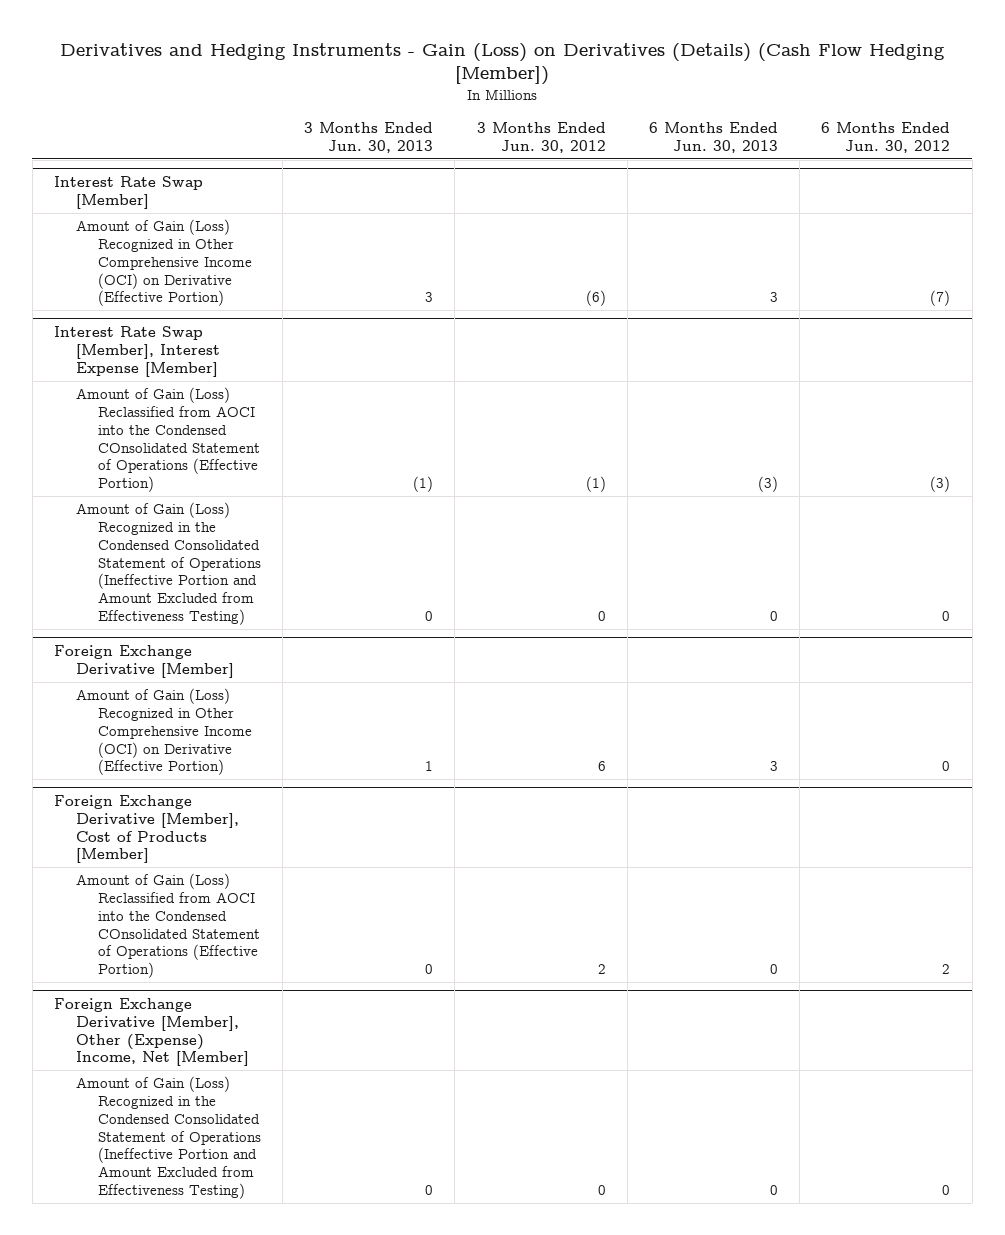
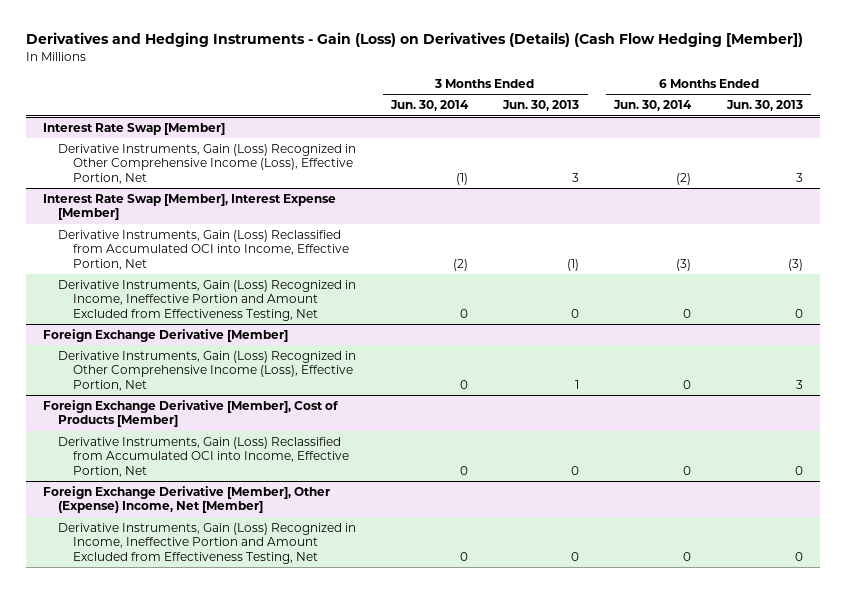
- | 3 Months Ended Jun. 30, 2013 | 3 Months Ended Jun. 30, 2012 | 6 Months Ended Jun. 30, 2013 | 6 Months Ended Jun. 30, 2012
+ | 3 Months Ended Jun. 30, 2014 | 3 Months Ended Jun. 30, 2013 | 6 Months Ended Jun. 30, 2014 | 6 Months Ended Jun. 30, 2013
@ Interest Rate Swap [Member]
- Amount of Gain (Loss) Recognized in Other Comprehensive Income (OCI) on Derivative (Effective Portion) | 3 | (6) | 3 | (7)
+ Derivative Instruments, Gain (Loss) Recognized in Other Comprehensive Income (Loss), Effective Portion, Net | (1) | 3 | (2) | 3
@ Interest Rate Swap [Member], Interest Expense [Member]
- Amount of Gain (Loss) Reclassified from AOCI into the Condensed COnsolidated Statement of Operations (Effective Portion) | (1) | (1) | (3) | (3)
- Amount of Gain (Loss) Recognized in the Condensed Consolidated Statement of Operations (Ineffective Portion and Amount Excluded from Effectiveness Testing) | 0 | 0 | 0 | 0
+ Derivative Instruments, Gain (Loss) Reclassified from Accumulated OCI into Income, Effective Portion, Net | (2) | (1) | (3) | (3)
+ Derivative Instruments, Gain (Loss) Recognized in Income, Ineffective Portion and Amount Excluded from Effectiveness Testing, Net | 0 | 0 | 0 | 0
@ Foreign Exchange Derivative [Member]
- Amount of Gain (Loss) Recognized in Other Comprehensive Income (OCI) on Derivative (Effective Portion) | 1 | 6 | 3 | 0
+ Derivative Instruments, Gain (Loss) Recognized in Other Comprehensive Income (Loss), Effective Portion, Net | 0 | 1 | 0 | 3
@ Foreign Exchange Derivative [Member], Cost of Products [Member]
- Amount of Gain (Loss) Reclassified from AOCI into the Condensed COnsolidated Statement of Operations (Effective Portion) | 0 | 2 | 0 | 2
+ Derivative Instruments, Gain (Loss) Reclassified from Accumulated OCI into Income, Effective Portion, Net | 0 | 0 | 0 | 0
@ Foreign Exchange Derivative [Member], Other (Expense) Income, Net [Member]
- Amount of Gain (Loss) Recognized in the Condensed Consolidated Statement of Operations (Ineffective Portion and Amount Excluded from Effectiveness Testing) | 0 | 0 | 0 | 0
+ Derivative Instruments, Gain (Loss) Recognized in Income, Ineffective Portion and Amount Excluded from Effectiveness Testing, Net | 0 | 0 | 0 | 0

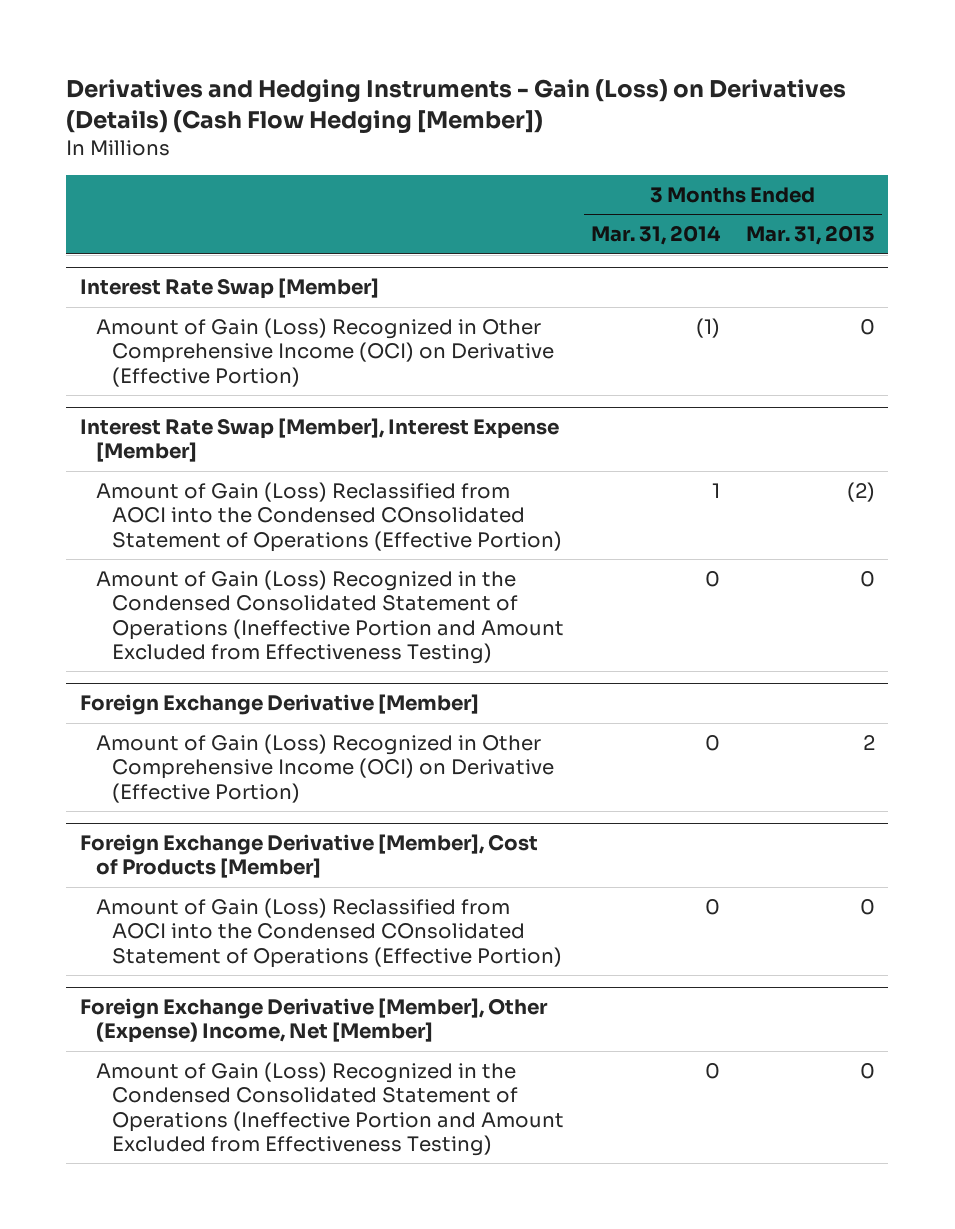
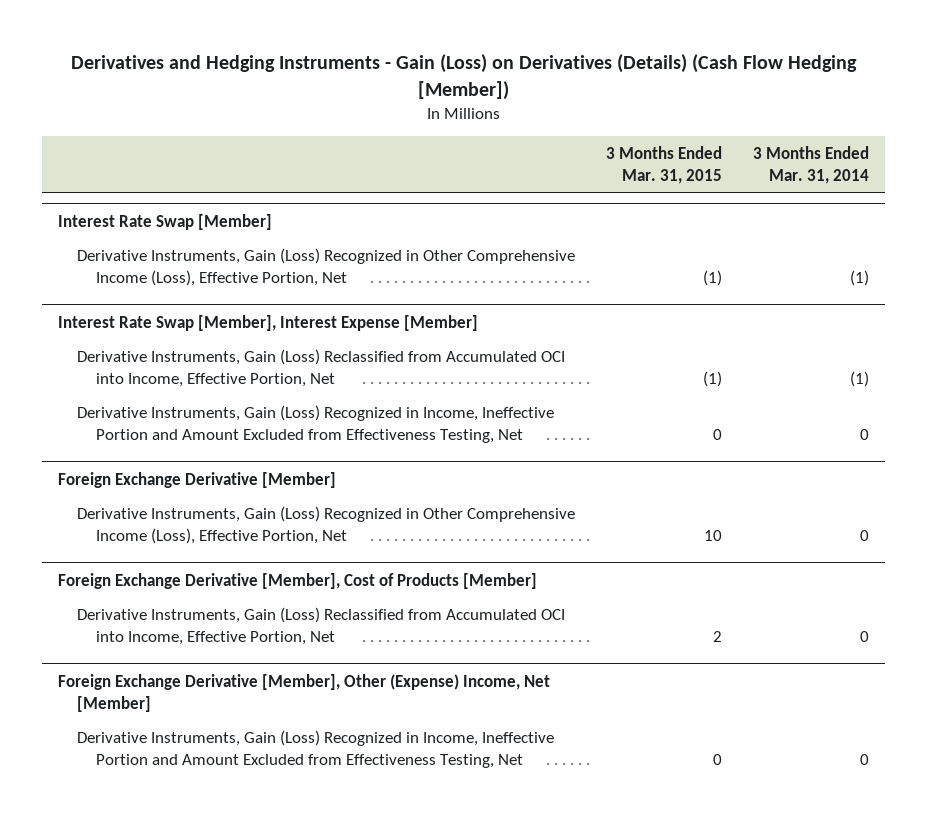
- | 3 Months Ended Mar. 31, 2014 | 3 Months Ended Mar. 31, 2013
+ | 3 Months Ended Mar. 31, 2015 | 3 Months Ended Mar. 31, 2014
@ Interest Rate Swap [Member]
- Amount of Gain (Loss) Recognized in Other Comprehensive Income (OCI) on Derivative (Effective Portion) | (1) | 0
+ Derivative Instruments, Gain (Loss) Recognized in Other Comprehensive Income (Loss), Effective Portion, Net | (1) | (1)
@ Interest Rate Swap [Member], Interest Expense [Member]
- Amount of Gain (Loss) Reclassified from AOCI into the Condensed COnsolidated Statement of Operations (Effective Portion) | 1 | (2)
- Amount of Gain (Loss) Recognized in the Condensed Consolidated Statement of Operations (Ineffective Portion and Amount Excluded from Effectiveness Testing) | 0 | 0
+ Derivative Instruments, Gain (Loss) Reclassified from Accumulated OCI into Income, Effective Portion, Net | (1) | (1)
+ Derivative Instruments, Gain (Loss) Recognized in Income, Ineffective Portion and Amount Excluded from Effectiveness Testing, Net | 0 | 0
@ Foreign Exchange Derivative [Member]
- Amount of Gain (Loss) Recognized in Other Comprehensive Income (OCI) on Derivative (Effective Portion) | 0 | 2
+ Derivative Instruments, Gain (Loss) Recognized in Other Comprehensive Income (Loss), Effective Portion, Net | 10 | 0
@ Foreign Exchange Derivative [Member], Cost of Products [Member]
- Amount of Gain (Loss) Reclassified from AOCI into the Condensed COnsolidated Statement of Operations (Effective Portion) | 0 | 0
+ Derivative Instruments, Gain (Loss) Reclassified from Accumulated OCI into Income, Effective Portion, Net | 2 | 0
@ Foreign Exchange Derivative [Member], Other (Expense) Income, Net [Member]
- Amount of Gain (Loss) Recognized in the Condensed Consolidated Statement of Operations (Ineffective Portion and Amount Excluded from Effectiveness Testing) | 0 | 0
+ Derivative Instruments, Gain (Loss) Recognized in Income, Ineffective Portion and Amount Excluded from Effectiveness Testing, Net | 0 | 0

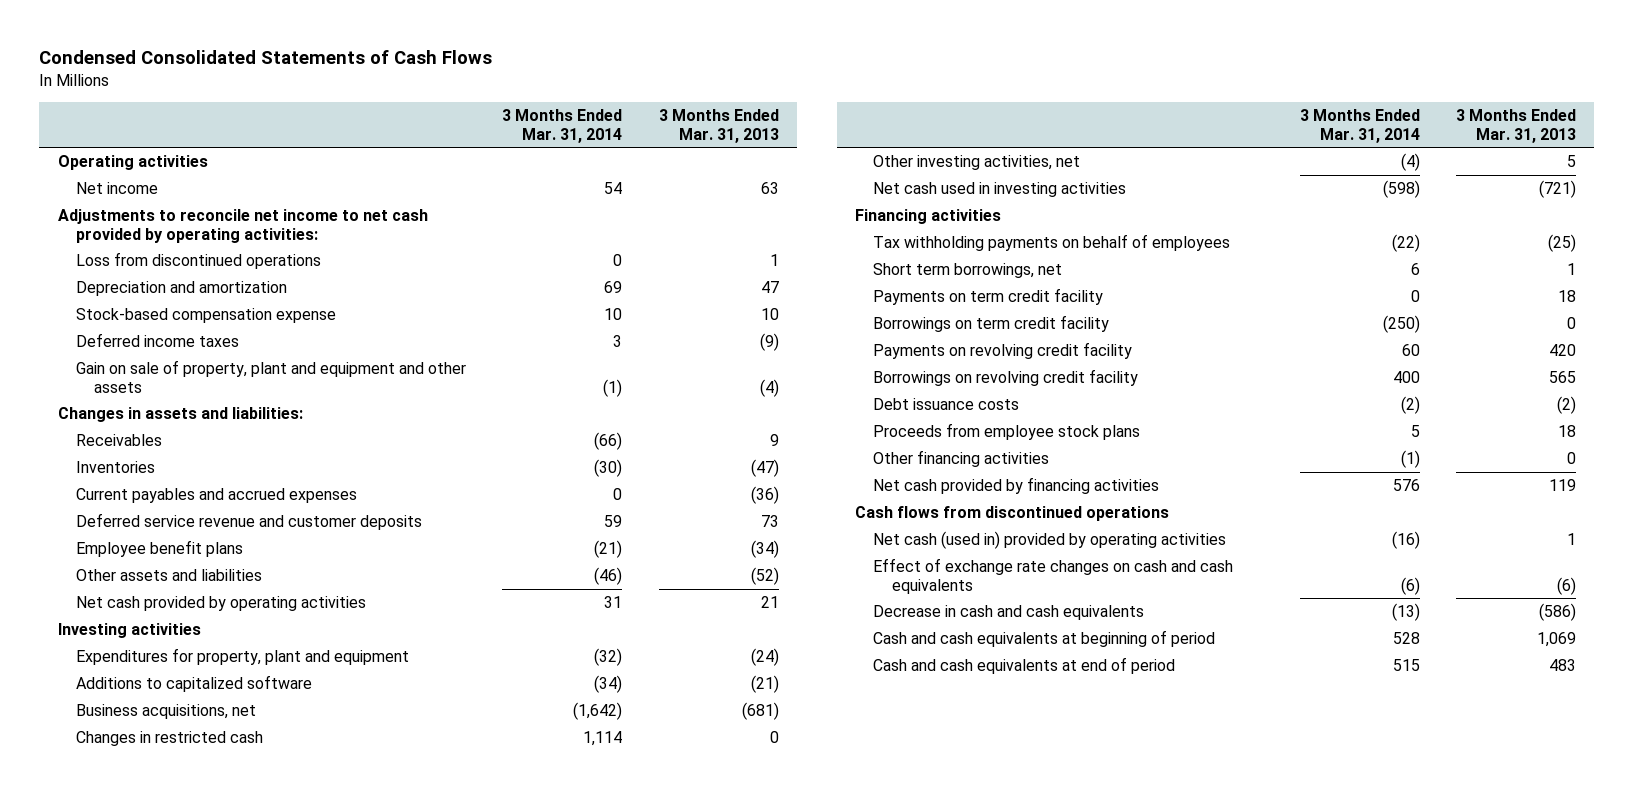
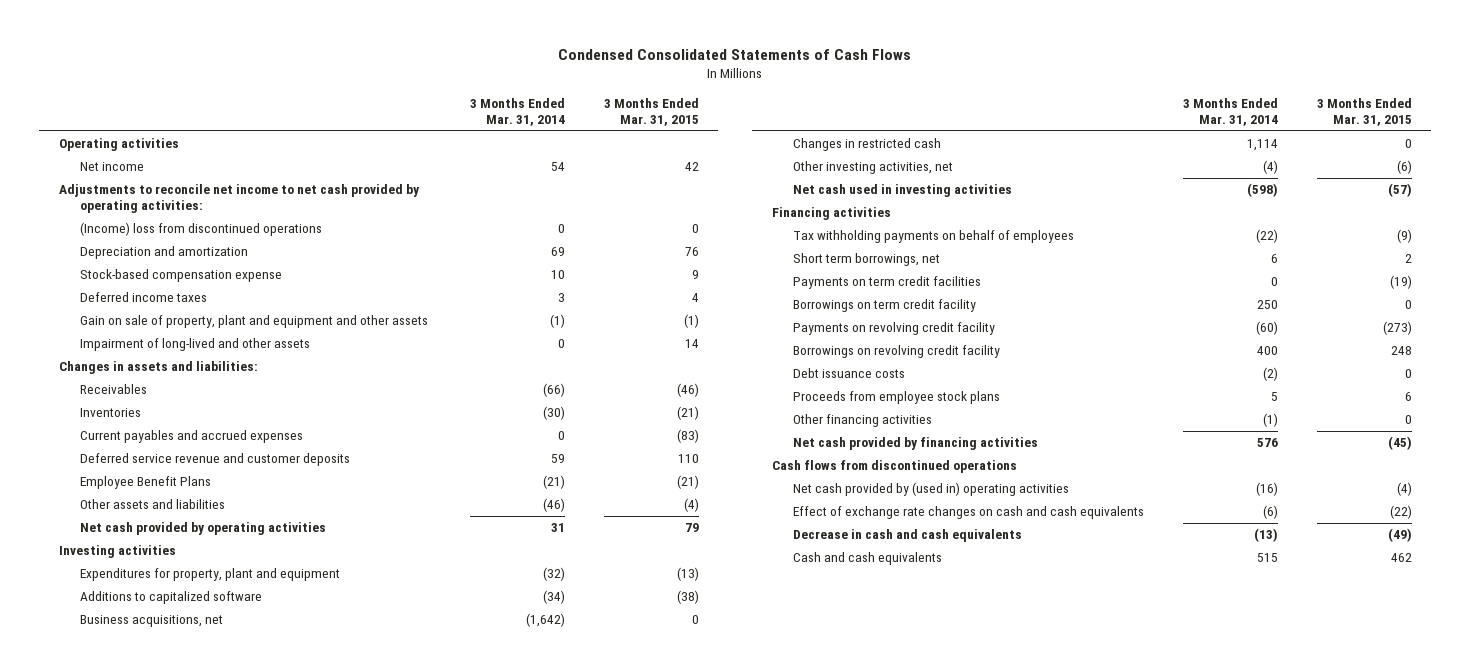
- | 3 Months Ended Mar. 31, 2014 | 3 Months Ended Mar. 31, 2013
+ | 3 Months Ended Mar. 31, 2014 | 3 Months Ended Mar. 31, 2015
- Loss from discontinued operations | 0 | 1
+ (Income) loss from discontinued operations | 0 | 0
+ Impairment of long-lived and other assets | 0 | 14
- Employee benefit plans | (21) | (34)
+ Employee Benefit Plans | (21) | (21)
- Payments on term credit facility | 0 | 18
- Borrowings on term credit facility | (250) | 0
- Payments on revolving credit facility | 60 | 420
+ Payments on term credit facilities | 0 | (19)
+ Borrowings on term credit facility | 250 | 0
+ Payments on revolving credit facility | (60) | (273)
- Net cash (used in) provided by operating activities | (16) | 1
+ Net cash provided by (used in) operating activities | (16) | (4)
- Cash and cash equivalents at beginning of period | 528 | 1,069
- Cash and cash equivalents at end of period | 515 | 483
+ Cash and cash equivalents | 515 | 462

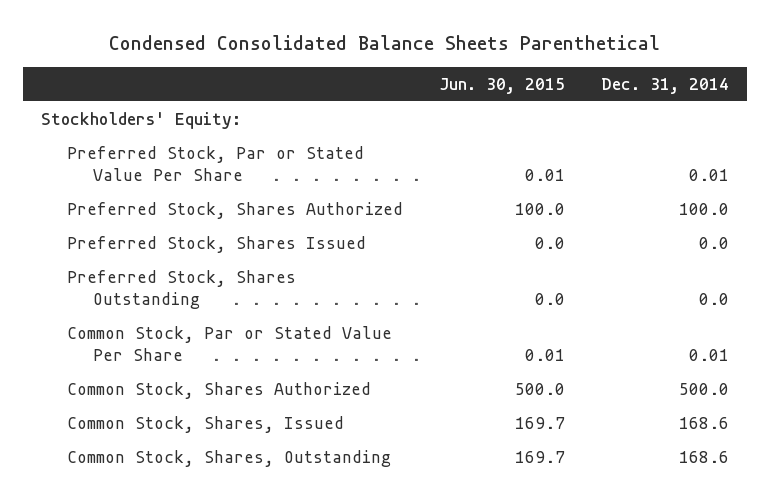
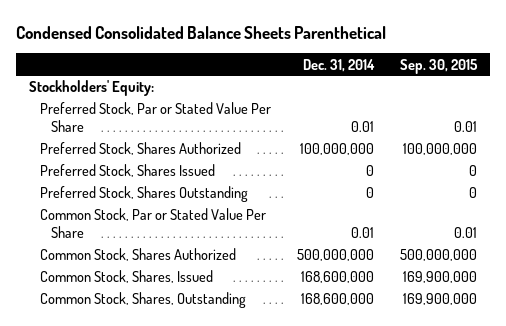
- | Jun. 30, 2015 | Dec. 31, 2014
+ | Dec. 31, 2014 | Sep. 30, 2015
- Preferred Stock, Shares Authorized | 100.0 | 100.0
- Preferred Stock, Shares Issued | 0.0 | 0.0
- Preferred Stock, Shares Outstanding | 0.0 | 0.0
+ Preferred Stock, Shares Authorized | 100,000,000 | 100,000,000
+ Preferred Stock, Shares Issued | 0 | 0
+ Preferred Stock, Shares Outstanding | 0 | 0
- Common Stock, Shares Authorized | 500.0 | 500.0
- Common Stock, Shares, Issued | 169.7 | 168.6
- Common Stock, Shares, Outstanding | 169.7 | 168.6
+ Common Stock, Shares Authorized | 500,000,000 | 500,000,000
+ Common Stock, Shares, Issued | 168,600,000 | 169,900,000
+ Common Stock, Shares, Outstanding | 168,600,000 | 169,900,000

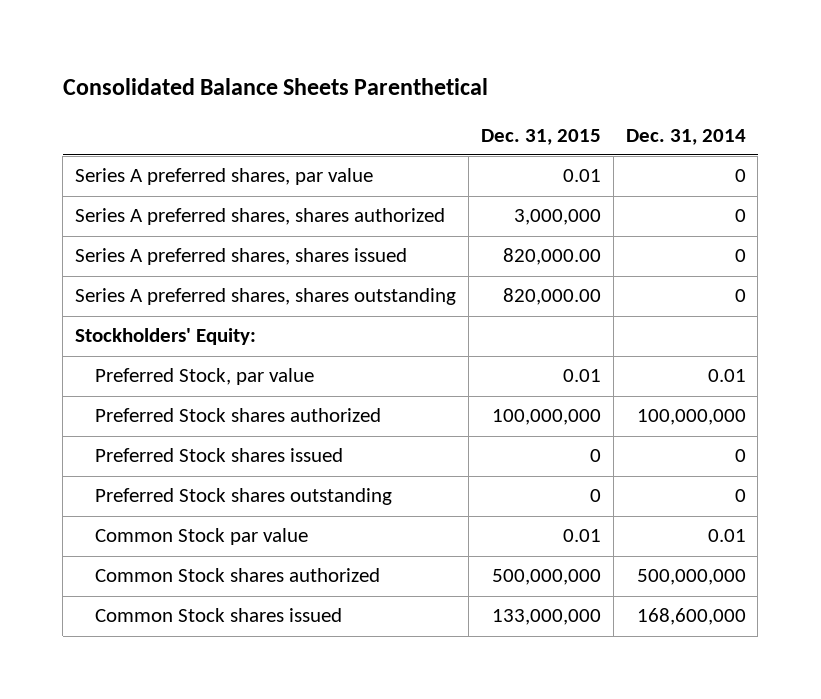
- Condensed Consolidated Balance Sheets Parenthetical
+ Consolidated Balance Sheets Parenthetical
- | Dec. 31, 2014 | Sep. 30, 2015
+ | Dec. 31, 2015 | Dec. 31, 2014
+ Series A preferred shares, par value | 0.01 | 0
+ Series A preferred shares, shares authorized | 3,000,000 | 0
+ Series A preferred shares, shares issued | 820,000.00 | 0
+ Series A preferred shares, shares outstanding | 820,000.00 | 0
- Preferred Stock, Par or Stated Value Per Share | 0.01 | 0.01
- Preferred Stock, Shares Authorized | 100,000,000 | 100,000,000
- Preferred Stock, Shares Issued | 0 | 0
- Preferred Stock, Shares Outstanding | 0 | 0
- Common Stock, Par or Stated Value Per Share | 0.01 | 0.01
- Common Stock, Shares Authorized | 500,000,000 | 500,000,000
- Common Stock, Shares, Issued | 168,600,000 | 169,900,000
- Common Stock, Shares, Outstanding | 168,600,000 | 169,900,000
+ Preferred Stock, par value | 0.01 | 0.01
+ Preferred Stock shares authorized | 100,000,000 | 100,000,000
+ Preferred Stock shares issued | 0 | 0
+ Preferred Stock shares outstanding | 0 | 0
+ Common Stock par value | 0.01 | 0.01
+ Common Stock shares authorized | 500,000,000 | 500,000,000
+ Common Stock shares issued | 133,000,000 | 168,600,000

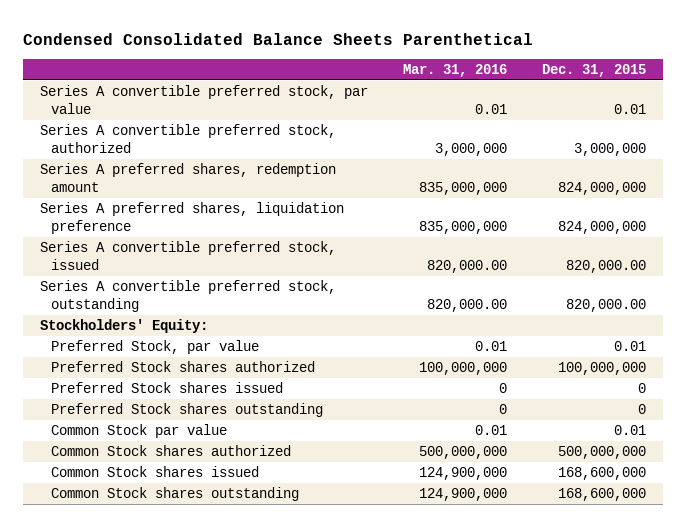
- Consolidated Balance Sheets Parenthetical
+ Condensed Consolidated Balance Sheets Parenthetical
- | Dec. 31, 2015 | Dec. 31, 2014
+ | Mar. 31, 2016 | Dec. 31, 2015
- Series A preferred shares, par value | 0.01 | 0
- Series A preferred shares, shares authorized | 3,000,000 | 0
- Series A preferred shares, shares issued | 820,000.00 | 0
- Series A preferred shares, shares outstanding | 820,000.00 | 0
+ Series A convertible preferred stock, par value | 0.01 | 0.01
+ Series A convertible preferred stock, authorized | 3,000,000 | 3,000,000
+ Series A preferred shares, redemption amount | 835,000,000 | 824,000,000
+ Series A preferred shares, liquidation preference | 835,000,000 | 824,000,000
+ Series A convertible preferred stock, issued | 820,000.00 | 820,000.00
+ Series A convertible preferred stock, outstanding | 820,000.00 | 820,000.00
- Common Stock shares issued | 133,000,000 | 168,600,000
+ Common Stock shares issued | 124,900,000 | 168,600,000
+ Common Stock shares outstanding | 124,900,000 | 168,600,000

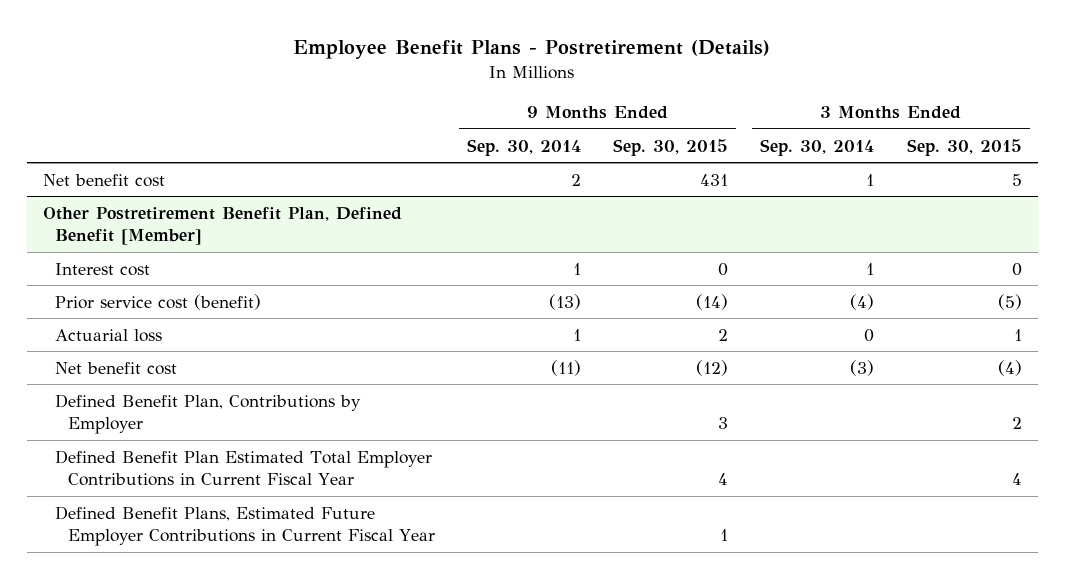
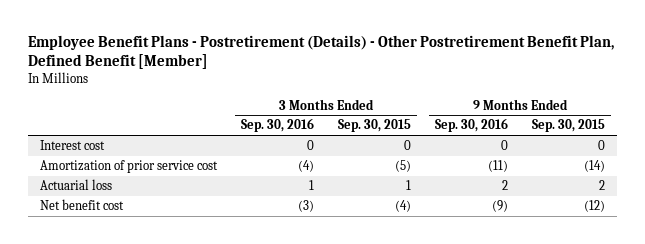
- Employee Benefit Plans - Postretirement (Details)
+ Employee Benefit Plans - Postretirement (Details) - Other Postretirement Benefit Plan, Defined Benefit [Member]
- | 9 Months Ended Sep. 30, 2014 | 9 Months Ended Sep. 30, 2015 | 3 Months Ended Sep. 30, 2014 | 3 Months Ended Sep. 30, 2015
+ | 3 Months Ended Sep. 30, 2016 | 3 Months Ended Sep. 30, 2015 | 9 Months Ended Sep. 30, 2016 | 9 Months Ended Sep. 30, 2015
- Net benefit cost | 2 | 431 | 1 | 5
- Other Postretirement Benefit Plan, Defined Benefit [Member]
- Prior service cost (benefit) | (13) | (14) | (4) | (5)
+ Amortization of prior service cost | (4) | (5) | (11) | (14)
- Defined Benefit Plan, Contributions by Employer | | 3 | | 2
- Defined Benefit Plan Estimated Total Employer Contributions in Current Fiscal Year | | 4 | | 4
- Defined Benefit Plans, Estimated Future Employer Contributions in Current Fiscal Year | | 1 | |

